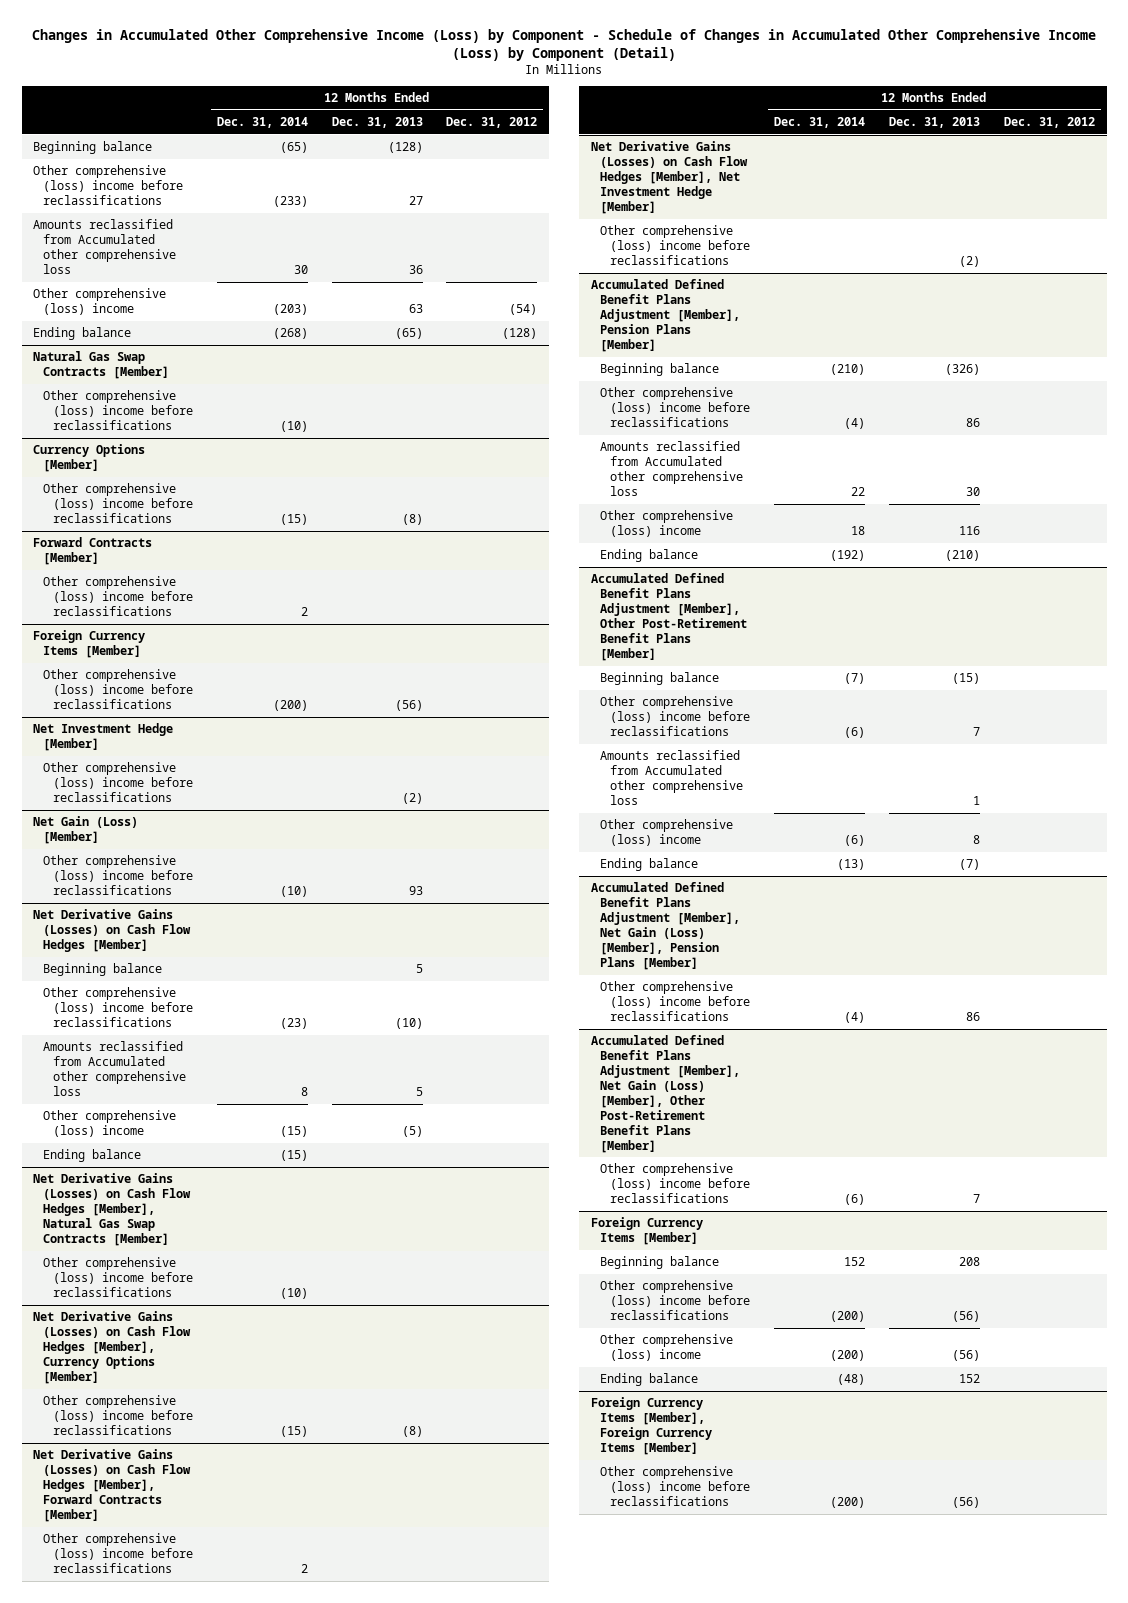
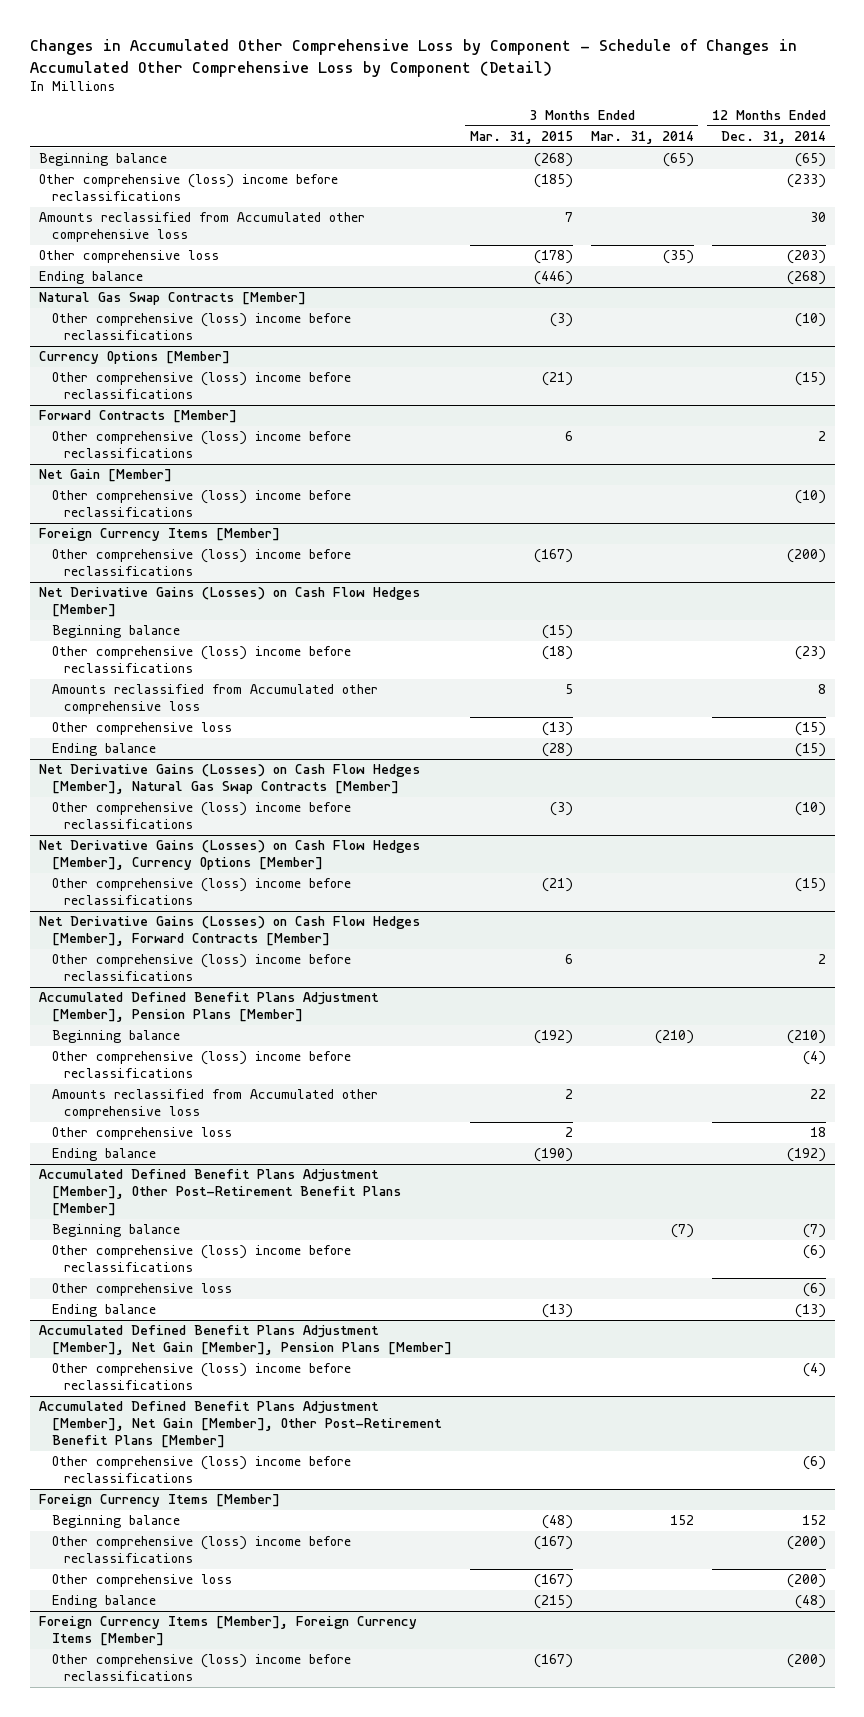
- Changes in Accumulated Other Comprehensive Income (Loss) by Component - Schedule of Changes in Accumulated Other Comprehensive Income (Loss) by Component (Detail)
+ Changes in Accumulated Other Comprehensive Loss by Component - Schedule of Changes in Accumulated Other Comprehensive Loss by Component (Detail)
- | 12 Months Ended Dec. 31, 2014 | 12 Months Ended Dec. 31, 2013 | 12 Months Ended Dec. 31, 2012
+ | 3 Months Ended Mar. 31, 2015 | 3 Months Ended Mar. 31, 2014 | 12 Months Ended Dec. 31, 2014
- Other comprehensive (loss) income | (203) | 63 | (54)
+ Other comprehensive loss | (178) | (35) | (203)
+ Net Gain [Member]
+ Other comprehensive (loss) income before reclassifications | | | (10)
- Net Investment Hedge [Member]
- Other comprehensive (loss) income before reclassifications | | (2) |
- Net Gain (Loss) [Member]
- Other comprehensive (loss) income before reclassifications | (10) | 93 |
@ Net Derivative Gains (Losses) on Cash Flow Hedges [Member]
- Other comprehensive (loss) income | (15) | (5) |
+ Other comprehensive loss | (13) | | (15)
- Net Derivative Gains (Losses) on Cash Flow Hedges [Member], Net Investment Hedge [Member]
- Other comprehensive (loss) income before reclassifications | | (2) |
@ Accumulated Defined Benefit Plans Adjustment [Member], Pension Plans [Member]
- Other comprehensive (loss) income | 18 | 116 |
+ Other comprehensive loss | 2 | | 18
@ Accumulated Defined Benefit Plans Adjustment [Member], Other Post-Retirement Benefit Plans [Member]
- Amounts reclassified from Accumulated other comprehensive loss | | 1 |
- Other comprehensive (loss) income | (6) | 8 |
+ Other comprehensive loss | | | (6)
- Accumulated Defined Benefit Plans Adjustment [Member], Net Gain (Loss) [Member], Pension Plans [Member]
+ Accumulated Defined Benefit Plans Adjustment [Member], Net Gain [Member], Pension Plans [Member]
- Accumulated Defined Benefit Plans Adjustment [Member], Net Gain (Loss) [Member], Other Post-Retirement Benefit Plans [Member]
+ Accumulated Defined Benefit Plans Adjustment [Member], Net Gain [Member], Other Post-Retirement Benefit Plans [Member]
@ Foreign Currency Items [Member]
- Other comprehensive (loss) income | (200) | (56) |
+ Other comprehensive loss | (167) | | (200)

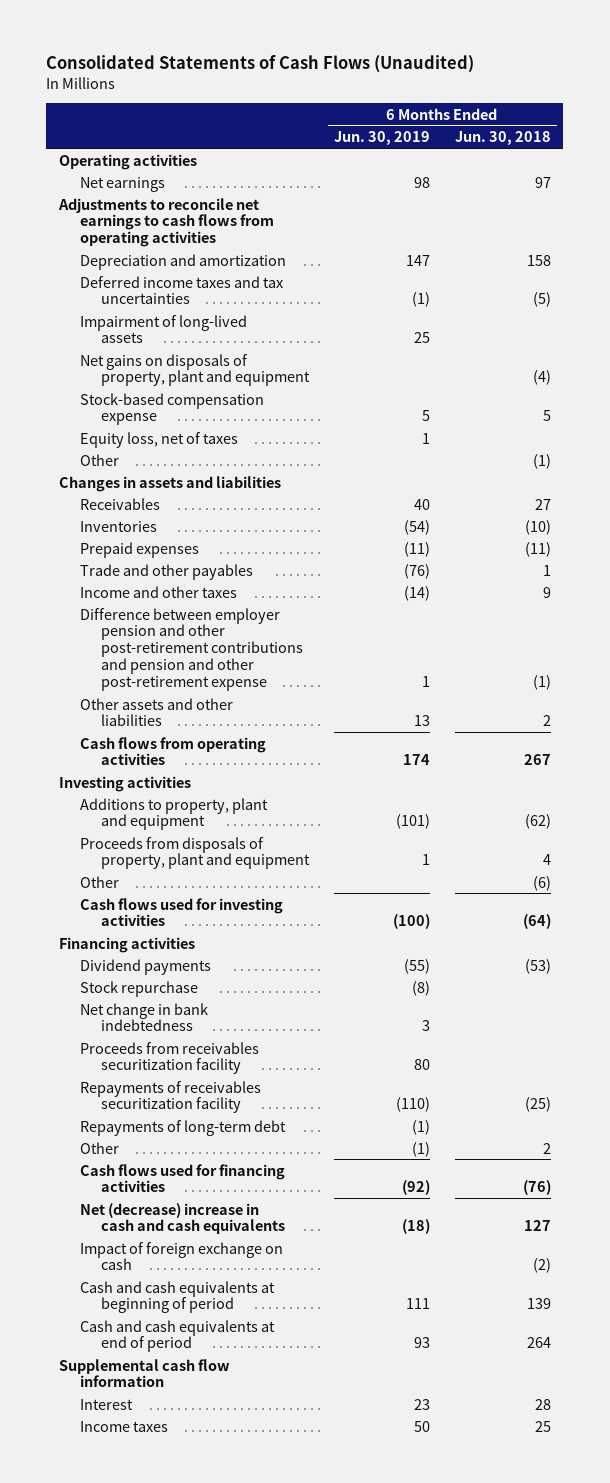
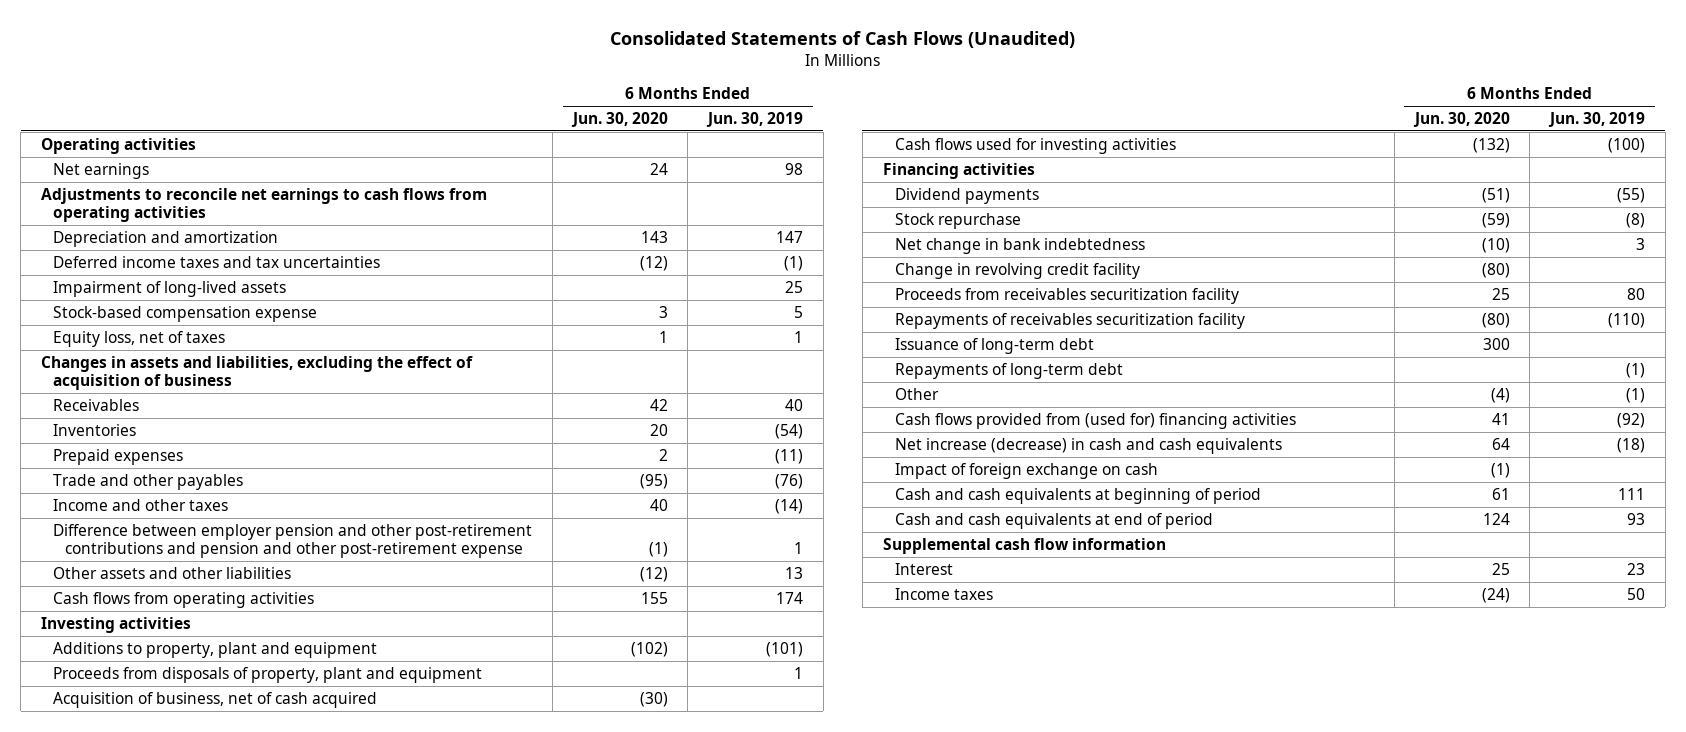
- | 6 Months Ended Jun. 30, 2019 | 6 Months Ended Jun. 30, 2018
+ | 6 Months Ended Jun. 30, 2020 | 6 Months Ended Jun. 30, 2019
- Net gains on disposals of property, plant and equipment | | (4)
- Other | | (1)
- Changes in assets and liabilities
+ Changes in assets and liabilities, excluding the effect of acquisition of business
- Other | | (6)
+ Acquisition of business, net of cash acquired | (30) |
+ Change in revolving credit facility | (80) |
+ Issuance of long-term debt | 300 |
- Cash flows used for financing activities | (92) | (76)
- Net (decrease) increase in cash and cash equivalents | (18) | 127
+ Cash flows provided from (used for) financing activities | 41 | (92)
+ Net increase (decrease) in cash and cash equivalents | 64 | (18)

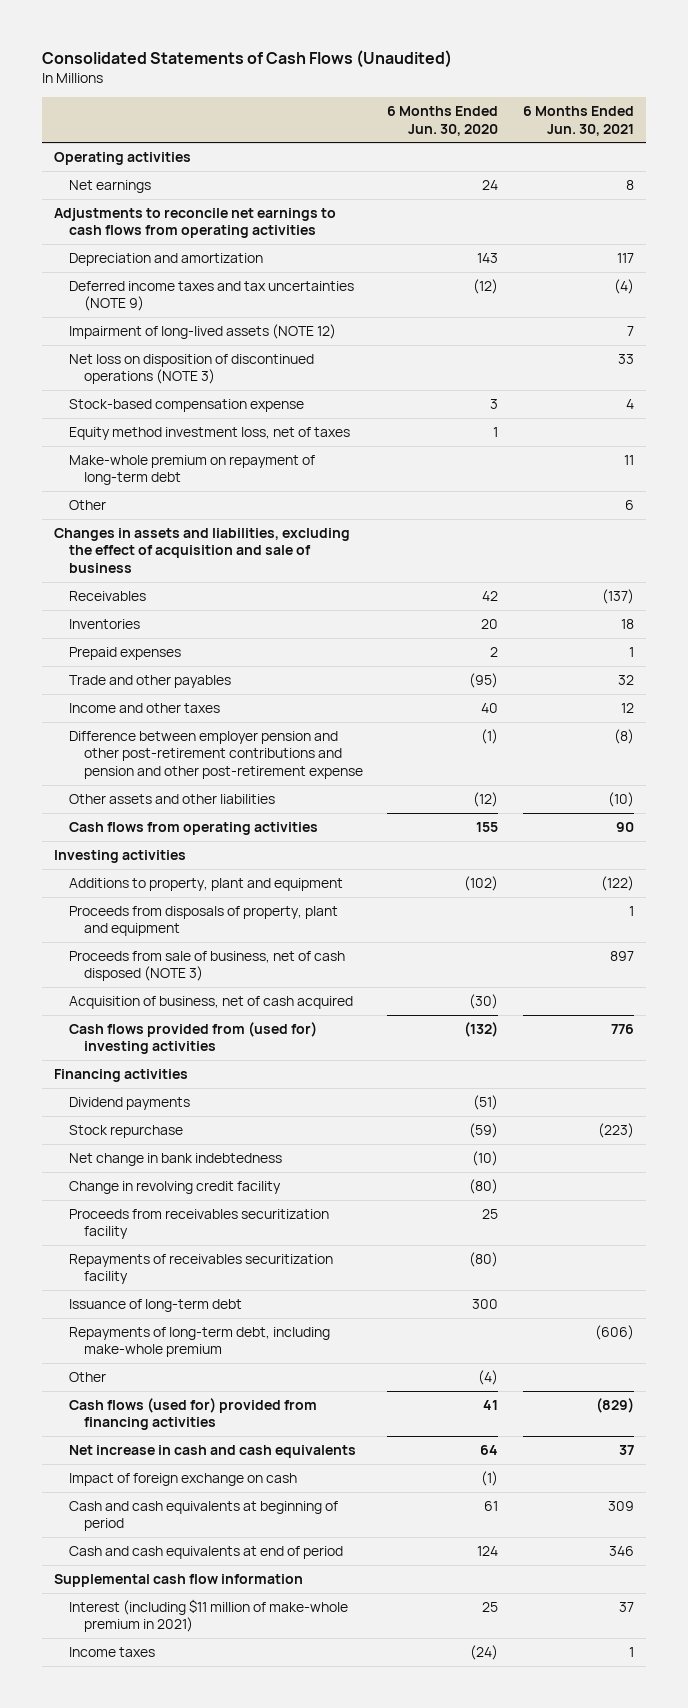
- | 6 Months Ended Jun. 30, 2020 | 6 Months Ended Jun. 30, 2019
+ | 6 Months Ended Jun. 30, 2020 | 6 Months Ended Jun. 30, 2021
- Deferred income taxes and tax uncertainties | (12) | (1)
- Impairment of long-lived assets | | 25
+ Deferred income taxes and tax uncertainties (NOTE 9) | (12) | (4)
+ Impairment of long-lived assets (NOTE 12) | | 7
+ Net loss on disposition of discontinued operations (NOTE 3) | | 33
- Equity loss, net of taxes | 1 | 1
- Changes in assets and liabilities, excluding the effect of acquisition of business
+ Equity method investment loss, net of taxes | 1 |
+ Make-whole premium on repayment of long-term debt | | 11
+ Other | | 6
+ Changes in assets and liabilities, excluding the effect of acquisition and sale of business
+ Proceeds from sale of business, net of cash disposed (NOTE 3) | | 897
- Cash flows used for investing activities | (132) | (100)
+ Cash flows provided from (used for) investing activities | (132) | 776
- Repayments of long-term debt | | (1)
+ Repayments of long-term debt, including make-whole premium | | (606)
- Cash flows provided from (used for) financing activities | 41 | (92)
- Net increase (decrease) in cash and cash equivalents | 64 | (18)
+ Cash flows (used for) provided from financing activities | 41 | (829)
+ Net increase in cash and cash equivalents | 64 | 37
- Interest | 25 | 23
+ Interest (including $11 million of make-whole premium in 2021) | 25 | 37

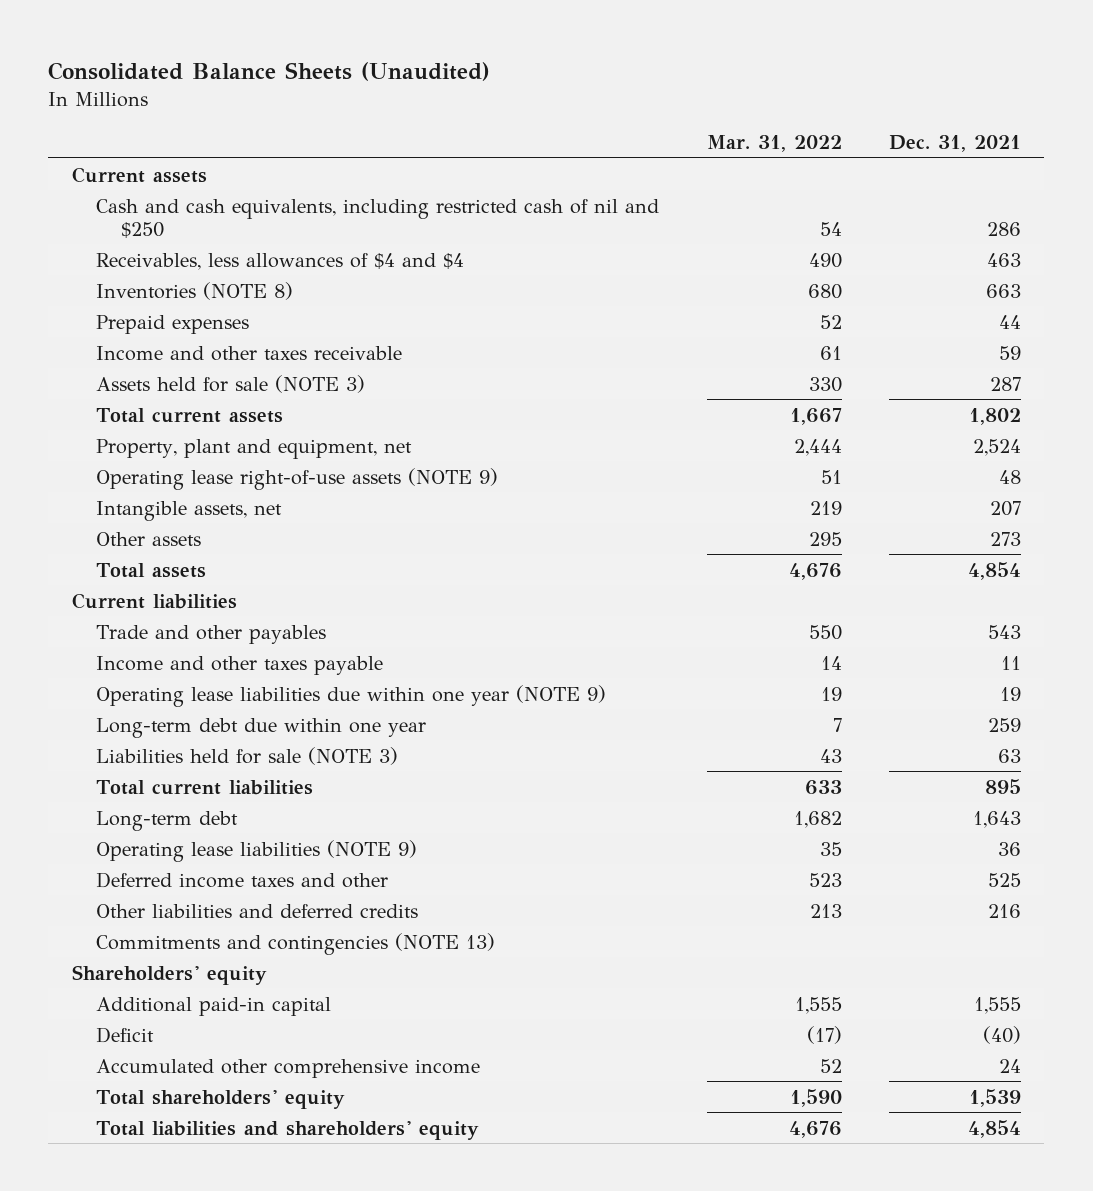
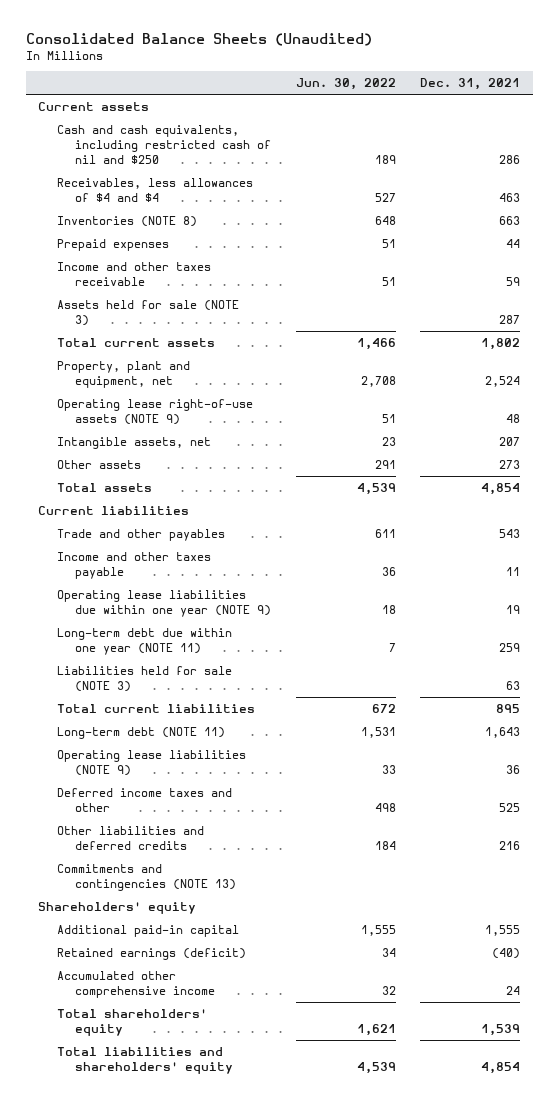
- | Mar. 31, 2022 | Dec. 31, 2021
+ | Jun. 30, 2022 | Dec. 31, 2021
- Long-term debt due within one year | 7 | 259
+ Long-term debt due within one year (NOTE 11) | 7 | 259
- Long-term debt | 1,682 | 1,643
+ Long-term debt (NOTE 11) | 1,531 | 1,643
- Deficit | (17) | (40)
+ Retained earnings (deficit) | 34 | (40)

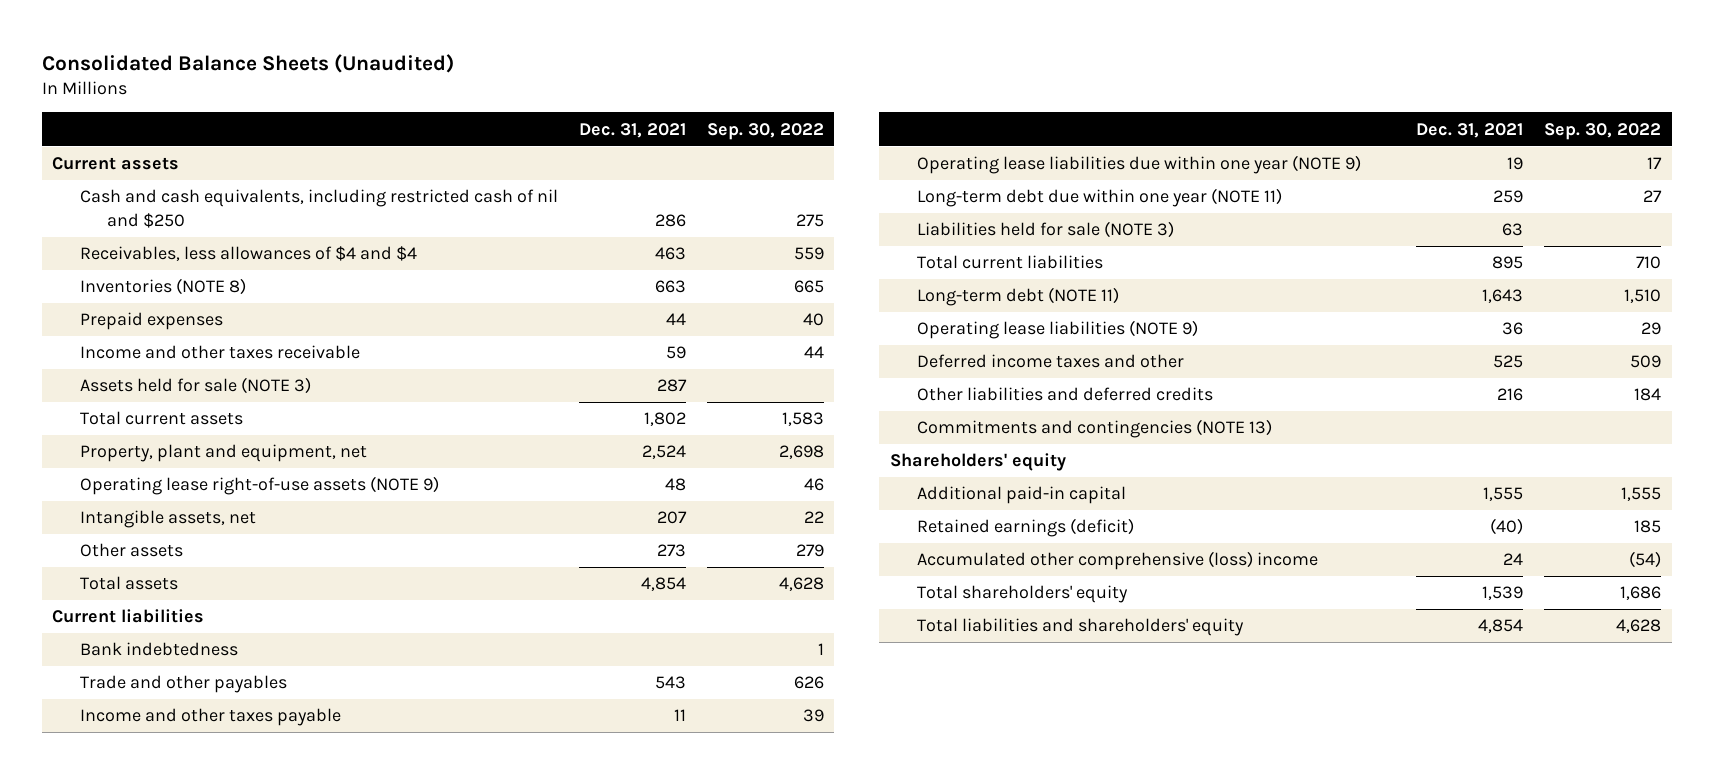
- | Jun. 30, 2022 | Dec. 31, 2021
+ | Dec. 31, 2021 | Sep. 30, 2022
+ Bank indebtedness | | 1
- Accumulated other comprehensive income | 32 | 24
+ Accumulated other comprehensive (loss) income | 24 | (54)

